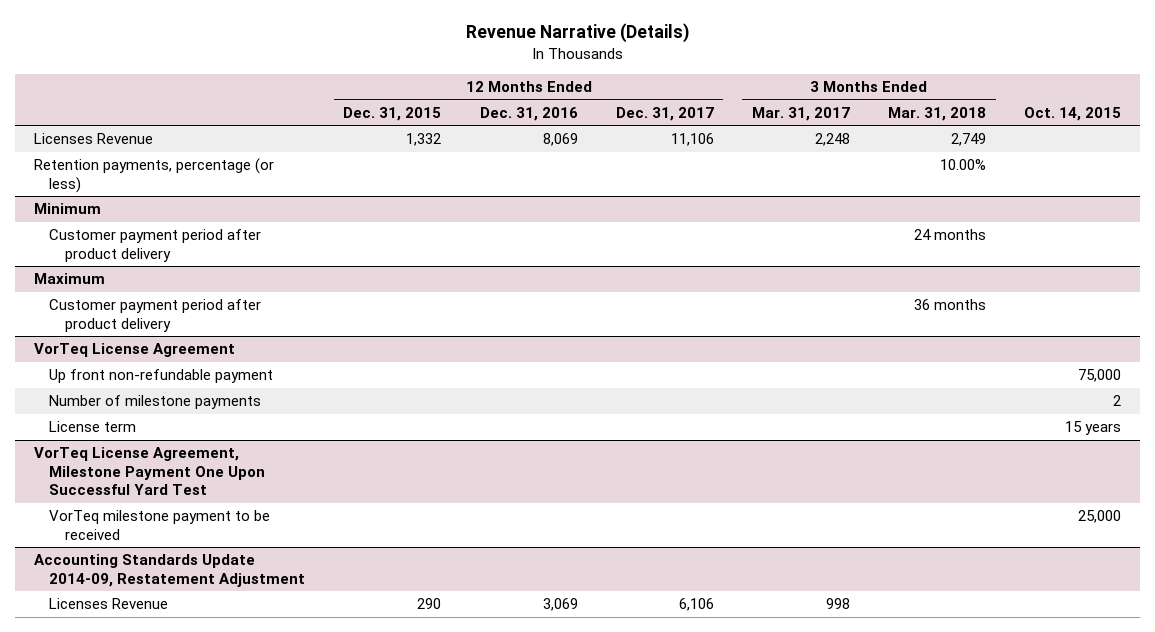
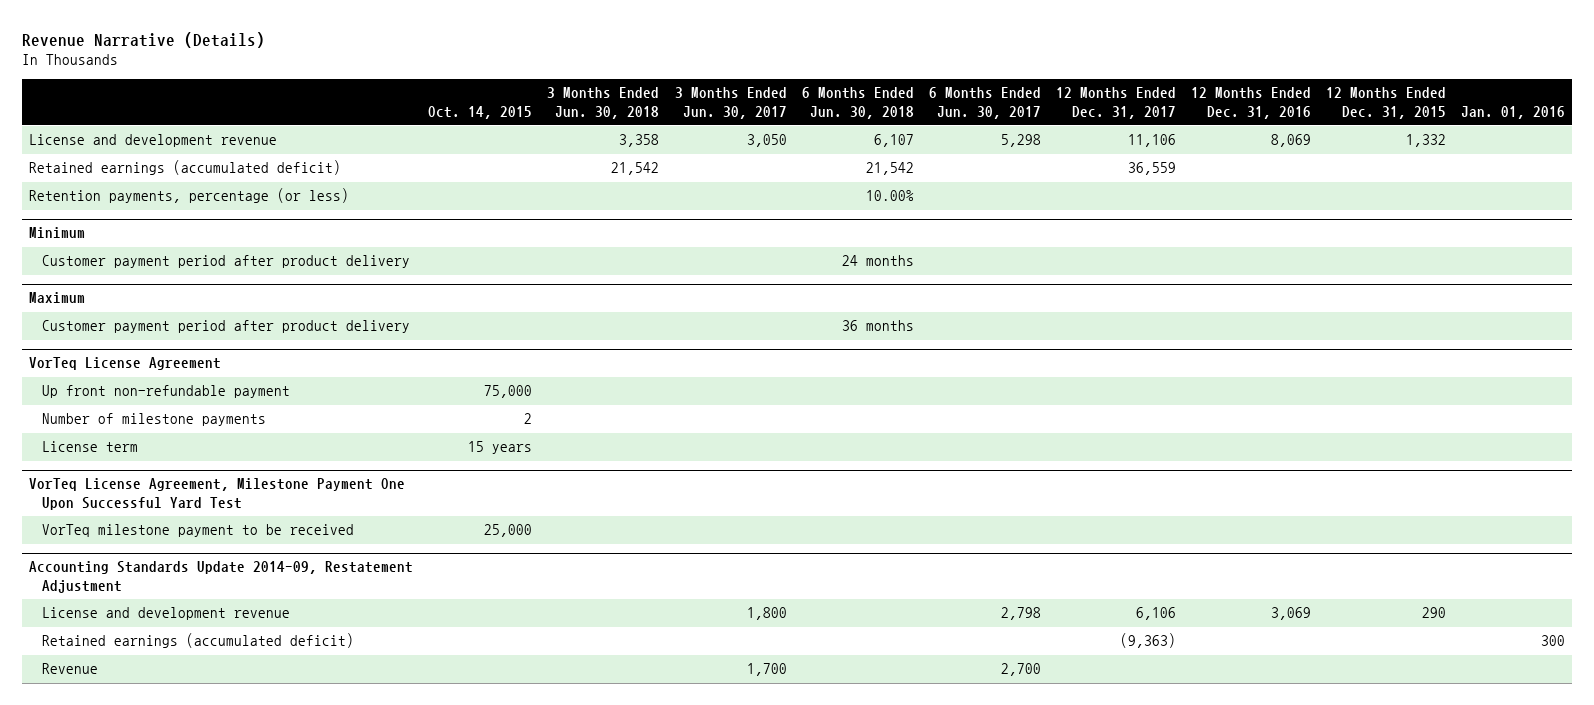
- | 12 Months Ended Dec. 31, 2015 | 12 Months Ended Dec. 31, 2016 | 12 Months Ended Dec. 31, 2017 | 3 Months Ended Mar. 31, 2017 | 3 Months Ended Mar. 31, 2018 | Oct. 14, 2015
+ | Oct. 14, 2015 | 3 Months Ended Jun. 30, 2018 | 3 Months Ended Jun. 30, 2017 | 6 Months Ended Jun. 30, 2018 | 6 Months Ended Jun. 30, 2017 | 12 Months Ended Dec. 31, 2017 | 12 Months Ended Dec. 31, 2016 | 12 Months Ended Dec. 31, 2015 | Jan. 01, 2016
- Licenses Revenue | 1,332 | 8,069 | 11,106 | 2,248 | 2,749 |
+ License and development revenue | | 3,358 | 3,050 | 6,107 | 5,298 | 11,106 | 8,069 | 1,332 |
+ Retained earnings (accumulated deficit) | | 21,542 | | 21,542 | | 36,559 | | |
@ Accounting Standards Update 2014-09, Restatement Adjustment
- Licenses Revenue | 290 | 3,069 | 6,106 | 998 | |
+ License and development revenue | | | 1,800 | | 2,798 | 6,106 | 3,069 | 290 |
+ Retained earnings (accumulated deficit) | | | | | | (9,363) | | | 300
+ Revenue | | | 1,700 | | 2,700 | | | |

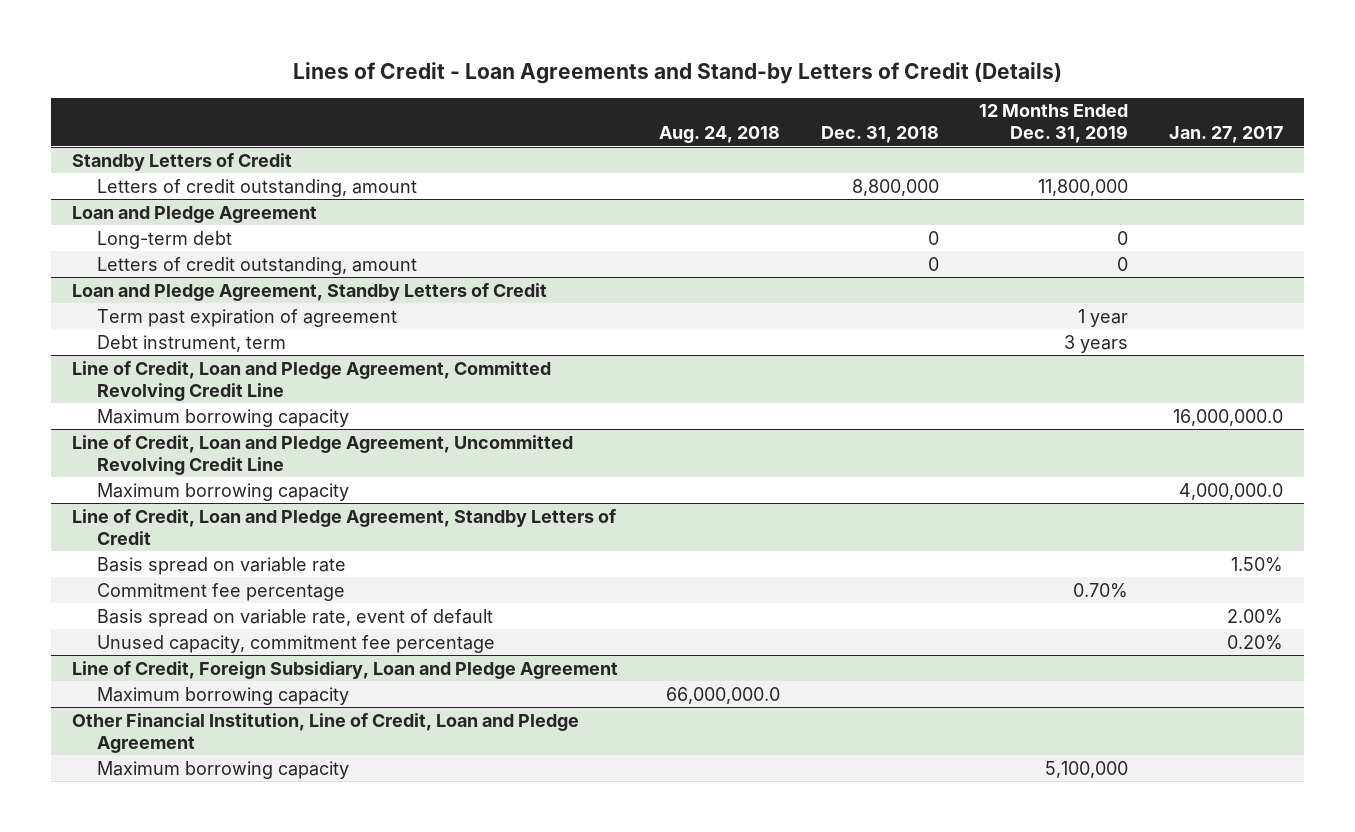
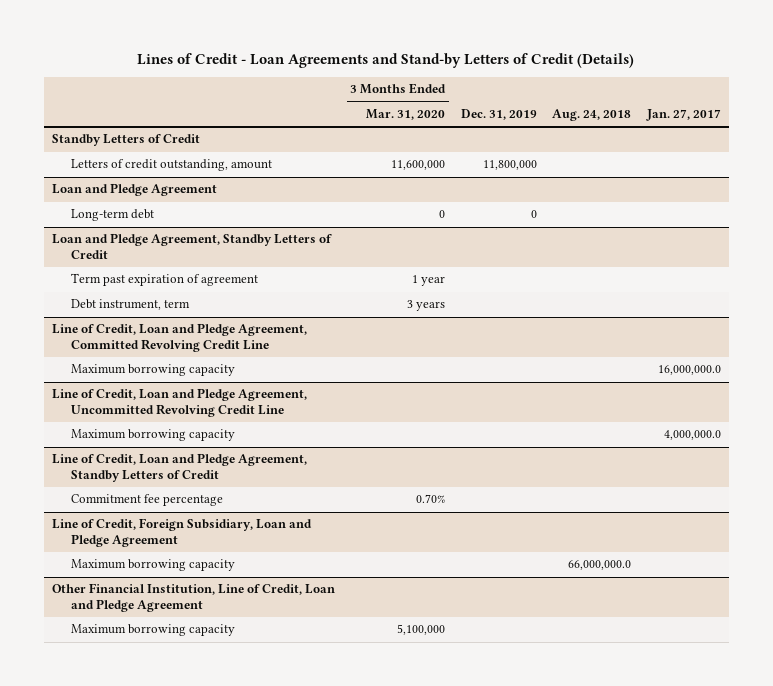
- | Aug. 24, 2018 | Dec. 31, 2018 | 12 Months Ended Dec. 31, 2019 | Jan. 27, 2017
+ | 3 Months Ended Mar. 31, 2020 | Dec. 31, 2019 | Aug. 24, 2018 | Jan. 27, 2017
@ Loan and Pledge Agreement
- Letters of credit outstanding, amount | | 0 | 0 |
@ Line of Credit, Loan and Pledge Agreement, Standby Letters of Credit
- Basis spread on variable rate | | | | 1.50%
- Basis spread on variable rate, event of default | | | | 2.00%
- Unused capacity, commitment fee percentage | | | | 0.20%

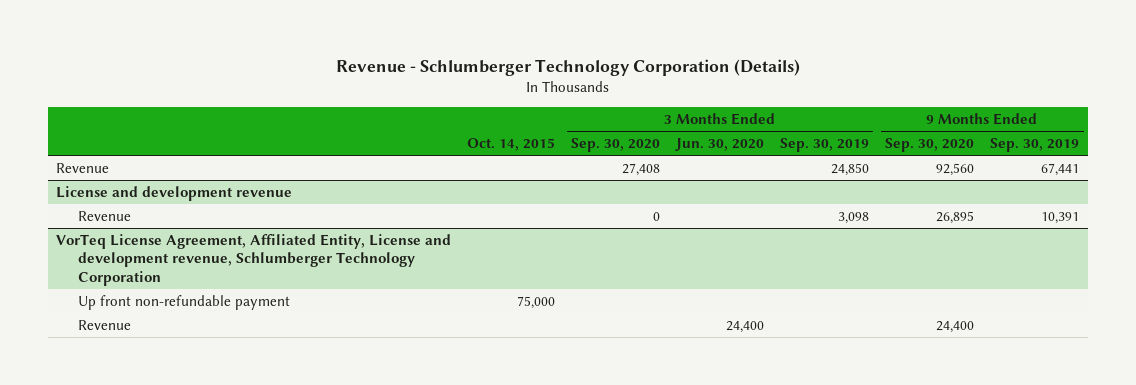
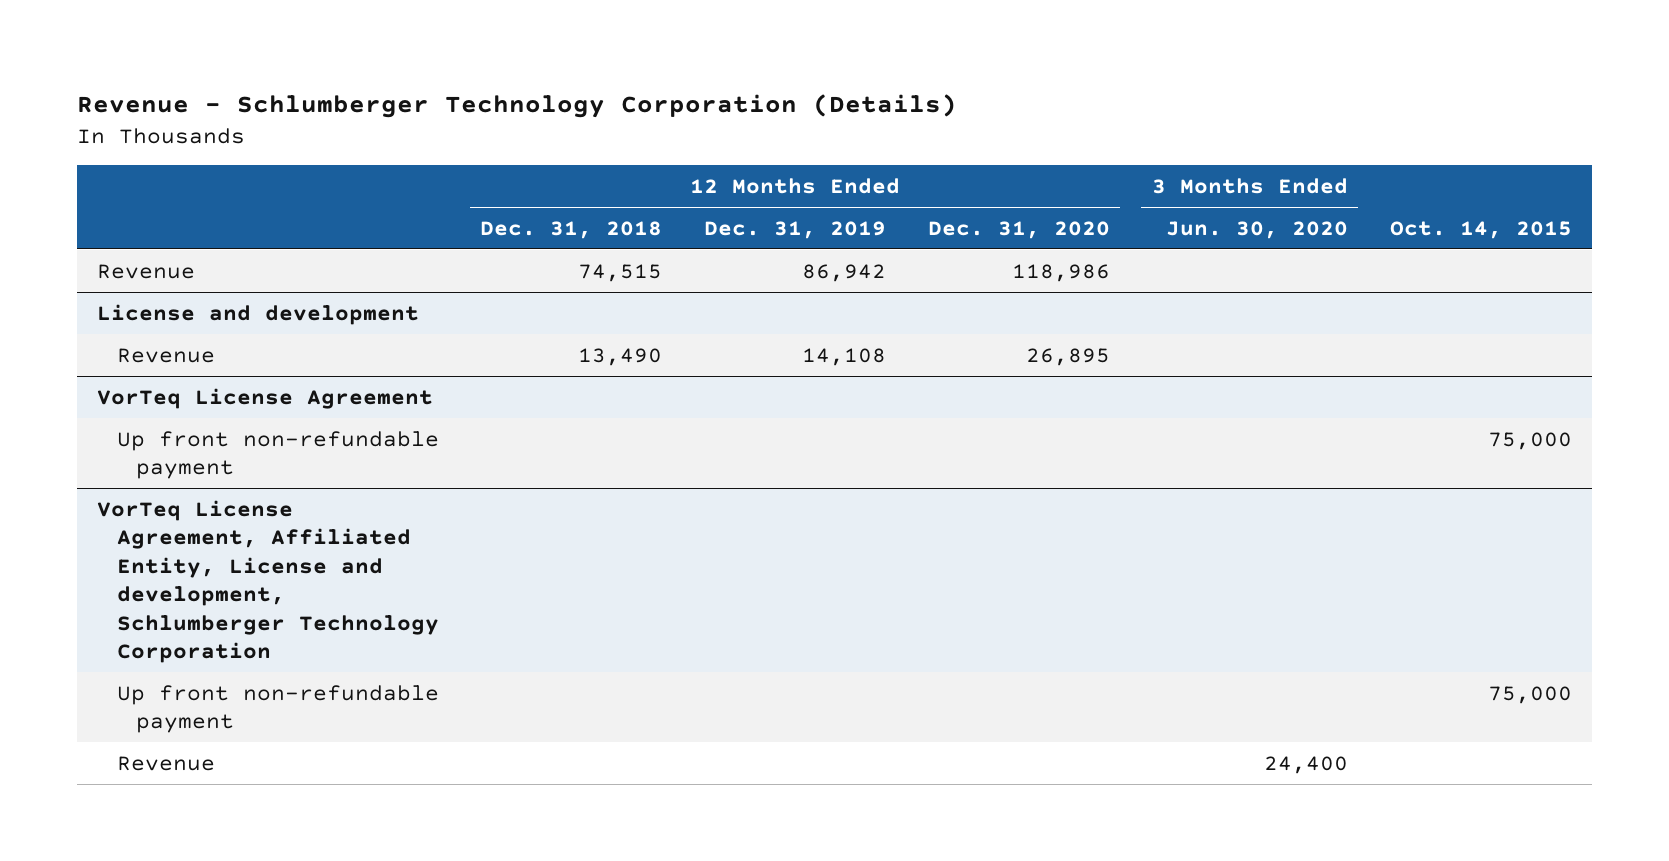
- | Oct. 14, 2015 | 3 Months Ended Sep. 30, 2020 | 3 Months Ended Jun. 30, 2020 | 3 Months Ended Sep. 30, 2019 | 9 Months Ended Sep. 30, 2020 | 9 Months Ended Sep. 30, 2019
+ | 12 Months Ended Dec. 31, 2018 | 12 Months Ended Dec. 31, 2019 | 12 Months Ended Dec. 31, 2020 | 3 Months Ended Jun. 30, 2020 | Oct. 14, 2015
- License and development revenue
+ License and development
- VorTeq License Agreement, Affiliated Entity, License and development revenue, Schlumberger Technology Corporation
+ VorTeq License Agreement
+ Up front non-refundable payment | | | | | 75,000
+ VorTeq License Agreement, Affiliated Entity, License and development, Schlumberger Technology Corporation

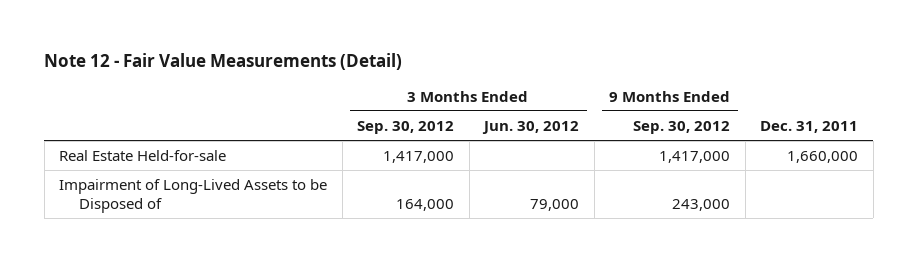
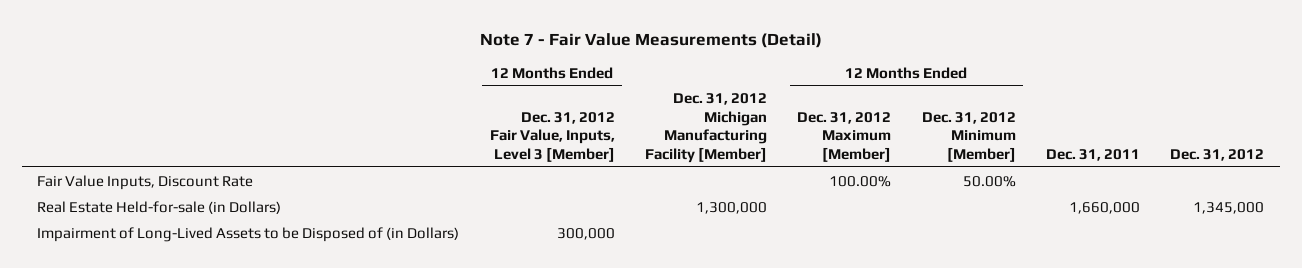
- Note 12 - Fair Value Measurements (Detail)
+ Note 7 - Fair Value Measurements (Detail)
- | 3 Months Ended Sep. 30, 2012 | 3 Months Ended Jun. 30, 2012 | 9 Months Ended Sep. 30, 2012 | Dec. 31, 2011
+ | 12 Months Ended Dec. 31, 2012 Fair Value, Inputs, Level 3 [Member] | Dec. 31, 2012 Michigan Manufacturing Facility [Member] | 12 Months Ended Dec. 31, 2012 Maximum [Member] | 12 Months Ended Dec. 31, 2012 Minimum [Member] | Dec. 31, 2011 | Dec. 31, 2012
- Real Estate Held-for-sale | 1,417,000 | | 1,417,000 | 1,660,000
- Impairment of Long-Lived Assets to be Disposed of | 164,000 | 79,000 | 243,000 |
+ Fair Value Inputs, Discount Rate | | | 100.00% | 50.00% | |
+ Real Estate Held-for-sale (in Dollars) | | 1,300,000 | | | 1,660,000 | 1,345,000
+ Impairment of Long-Lived Assets to be Disposed of (in Dollars) | 300,000 | | | | |

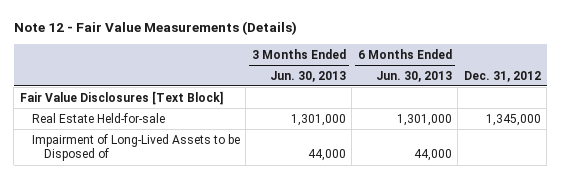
- Note 7 - Fair Value Measurements (Detail)
+ Note 12 - Fair Value Measurements (Details)
- | 12 Months Ended Dec. 31, 2012 Fair Value, Inputs, Level 3 [Member] | Dec. 31, 2012 Michigan Manufacturing Facility [Member] | 12 Months Ended Dec. 31, 2012 Maximum [Member] | 12 Months Ended Dec. 31, 2012 Minimum [Member] | Dec. 31, 2011 | Dec. 31, 2012
+ | 3 Months Ended Jun. 30, 2013 | 6 Months Ended Jun. 30, 2013 | Dec. 31, 2012
- Fair Value Inputs, Discount Rate | | | 100.00% | 50.00% | |
- Real Estate Held-for-sale (in Dollars) | | 1,300,000 | | | 1,660,000 | 1,345,000
- Impairment of Long-Lived Assets to be Disposed of (in Dollars) | 300,000 | | | | |
+ Fair Value Disclosures [Text Block]
+ Real Estate Held-for-sale | 1,301,000 | 1,301,000 | 1,345,000
+ Impairment of Long-Lived Assets to be Disposed of | 44,000 | 44,000 |

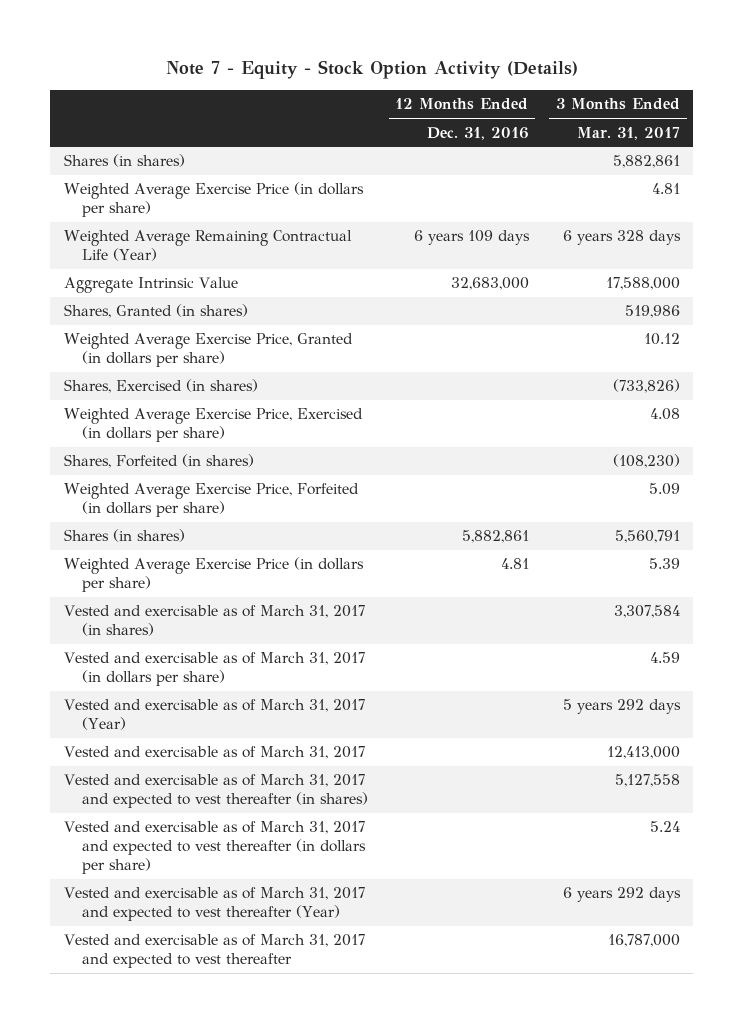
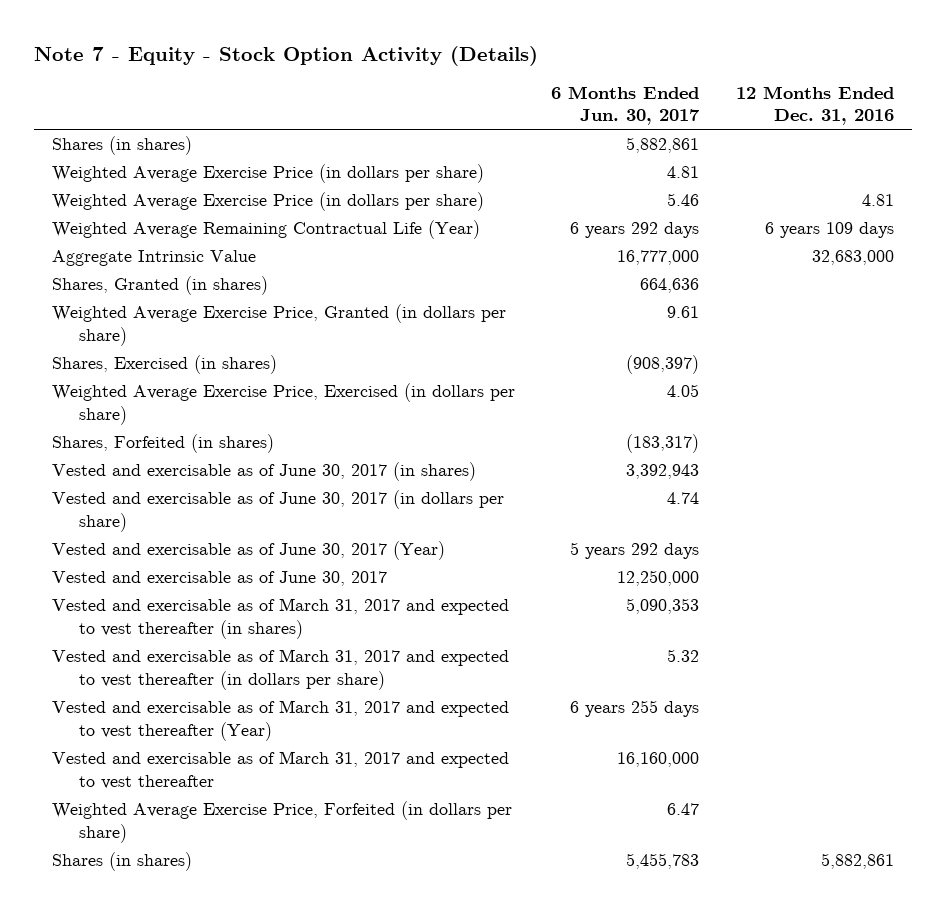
- | 12 Months Ended Dec. 31, 2016 | 3 Months Ended Mar. 31, 2017
+ | 6 Months Ended Jun. 30, 2017 | 12 Months Ended Dec. 31, 2016
moved up: Weighted Average Exercise Price (in dollars per share) | 5.46 | 4.81
- Vested and exercisable as of March 31, 2017 (in shares) | | 3,307,584
- Vested and exercisable as of March 31, 2017 (in dollars per share) | | 4.59
- Vested and exercisable as of March 31, 2017 (Year) | | 5 years 292 days
- Vested and exercisable as of March 31, 2017 | | 12,413,000
+ Vested and exercisable as of June 30, 2017 (in shares) | 3,392,943 |
+ Vested and exercisable as of June 30, 2017 (in dollars per share) | 4.74 |
+ Vested and exercisable as of June 30, 2017 (Year) | 5 years 292 days |
+ Vested and exercisable as of June 30, 2017 | 12,250,000 |
moved down: Weighted Average Exercise Price, Forfeited (in dollars per share) | 6.47 |
moved down: Shares (in shares) | 5,455,783 | 5,882,861

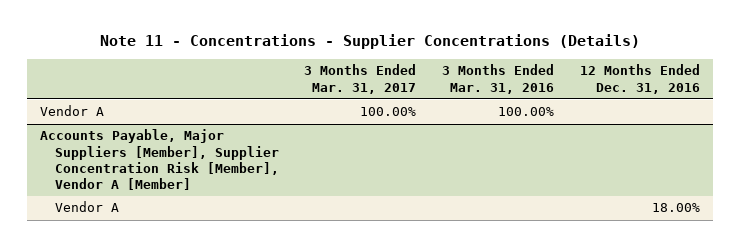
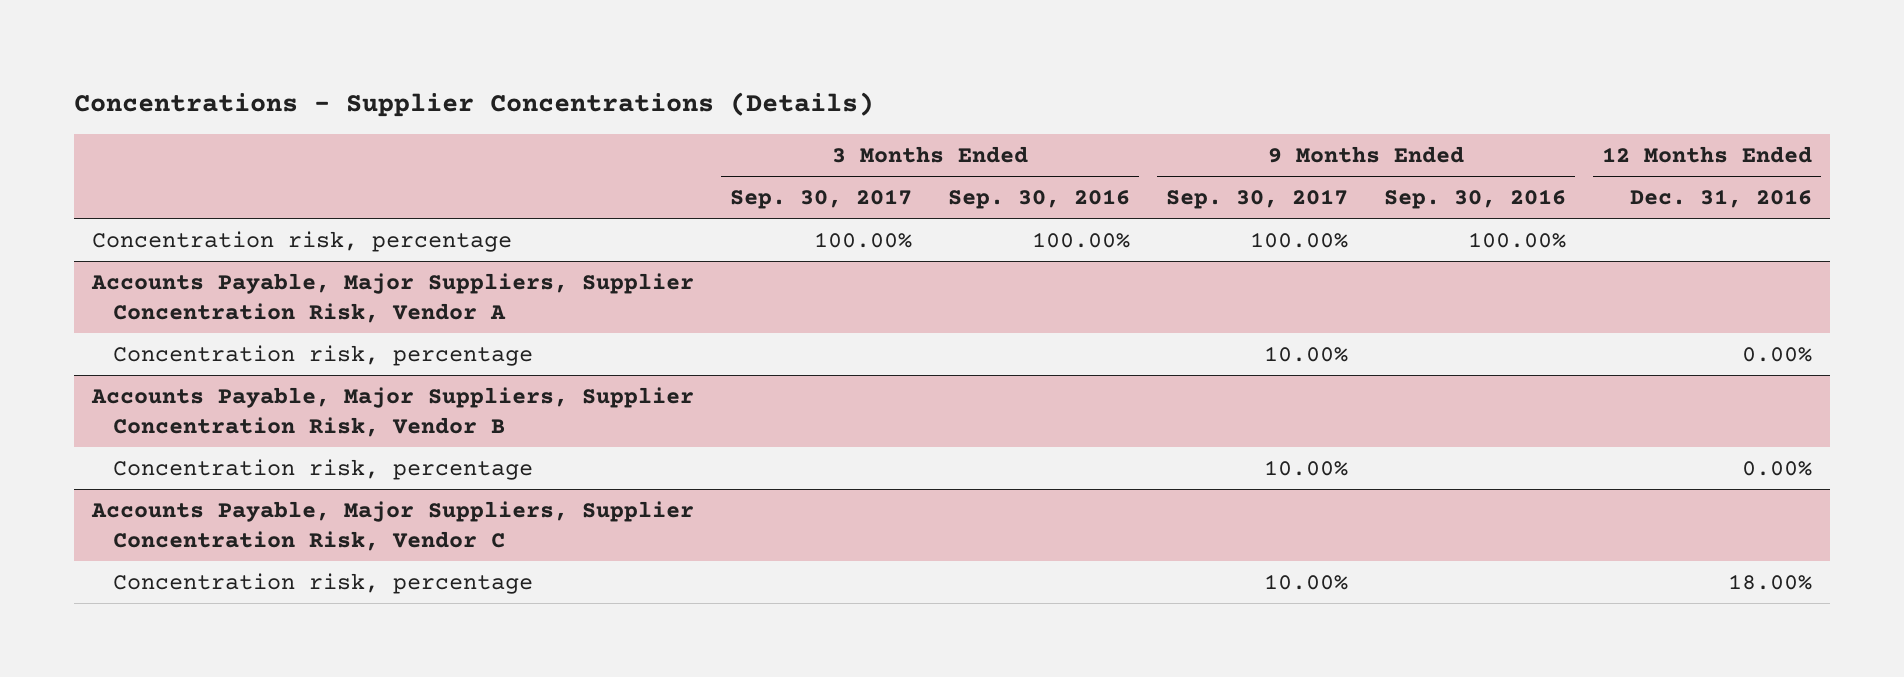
- Note 11 - Concentrations - Supplier Concentrations (Details)
+ Concentrations - Supplier Concentrations (Details)
- | 3 Months Ended Mar. 31, 2017 | 3 Months Ended Mar. 31, 2016 | 12 Months Ended Dec. 31, 2016
+ | 3 Months Ended Sep. 30, 2017 | 3 Months Ended Sep. 30, 2016 | 9 Months Ended Sep. 30, 2017 | 9 Months Ended Sep. 30, 2016 | 12 Months Ended Dec. 31, 2016
- Vendor A | 100.00% | 100.00% |
- Accounts Payable, Major Suppliers [Member], Supplier Concentration Risk [Member], Vendor A [Member]
- Vendor A | | | 18.00%
+ Concentration risk, percentage | 100.00% | 100.00% | 100.00% | 100.00% |
+ Accounts Payable, Major Suppliers, Supplier Concentration Risk, Vendor A
+ Concentration risk, percentage | | | 10.00% | | 0.00%
+ Accounts Payable, Major Suppliers, Supplier Concentration Risk, Vendor B
+ Concentration risk, percentage | | | 10.00% | | 0.00%
+ Accounts Payable, Major Suppliers, Supplier Concentration Risk, Vendor C
+ Concentration risk, percentage | | | 10.00% | | 18.00%

